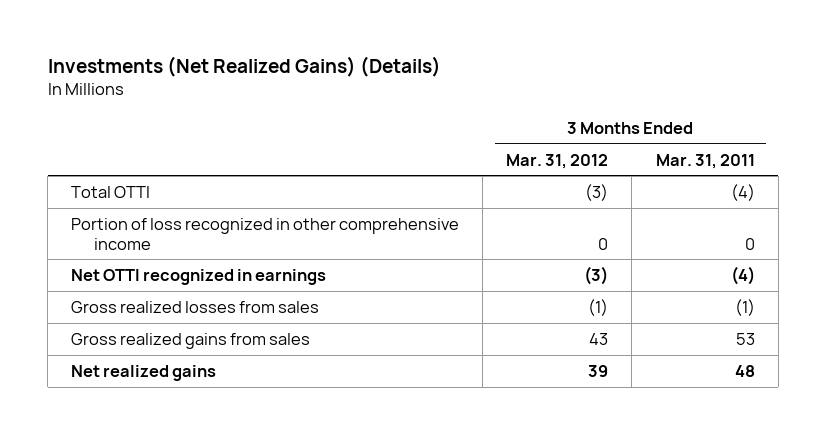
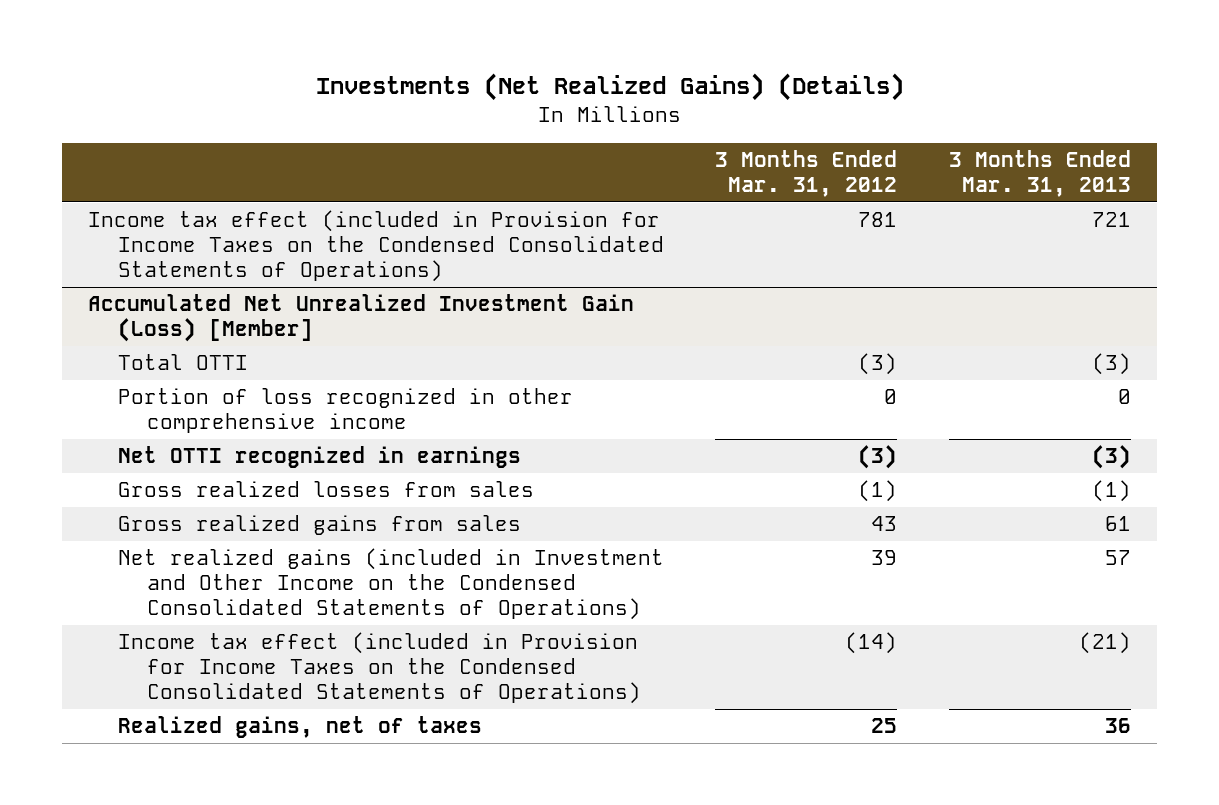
- | 3 Months Ended Mar. 31, 2012 | 3 Months Ended Mar. 31, 2011
+ | 3 Months Ended Mar. 31, 2012 | 3 Months Ended Mar. 31, 2013
+ Income tax effect (included in Provision for Income Taxes on the Condensed Consolidated Statements of Operations) | 781 | 721
+ Accumulated Net Unrealized Investment Gain (Loss) [Member]
- Net realized gains | 39 | 48
+ Net realized gains (included in Investment and Other Income on the Condensed Consolidated Statements of Operations) | 39 | 57
+ Income tax effect (included in Provision for Income Taxes on the Condensed Consolidated Statements of Operations) | (14) | (21)
+ Realized gains, net of taxes | 25 | 36

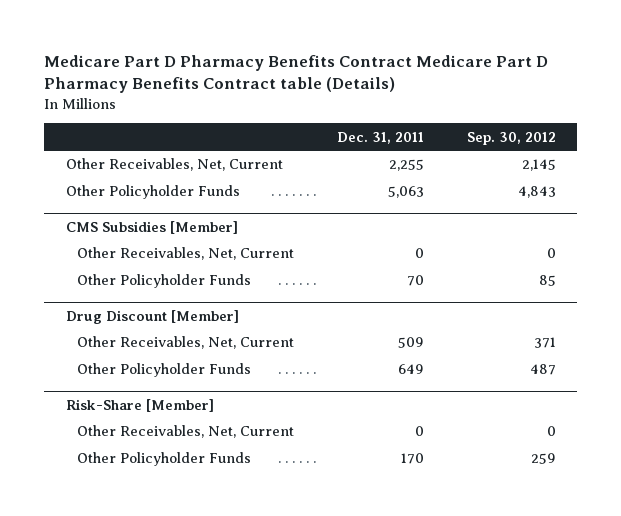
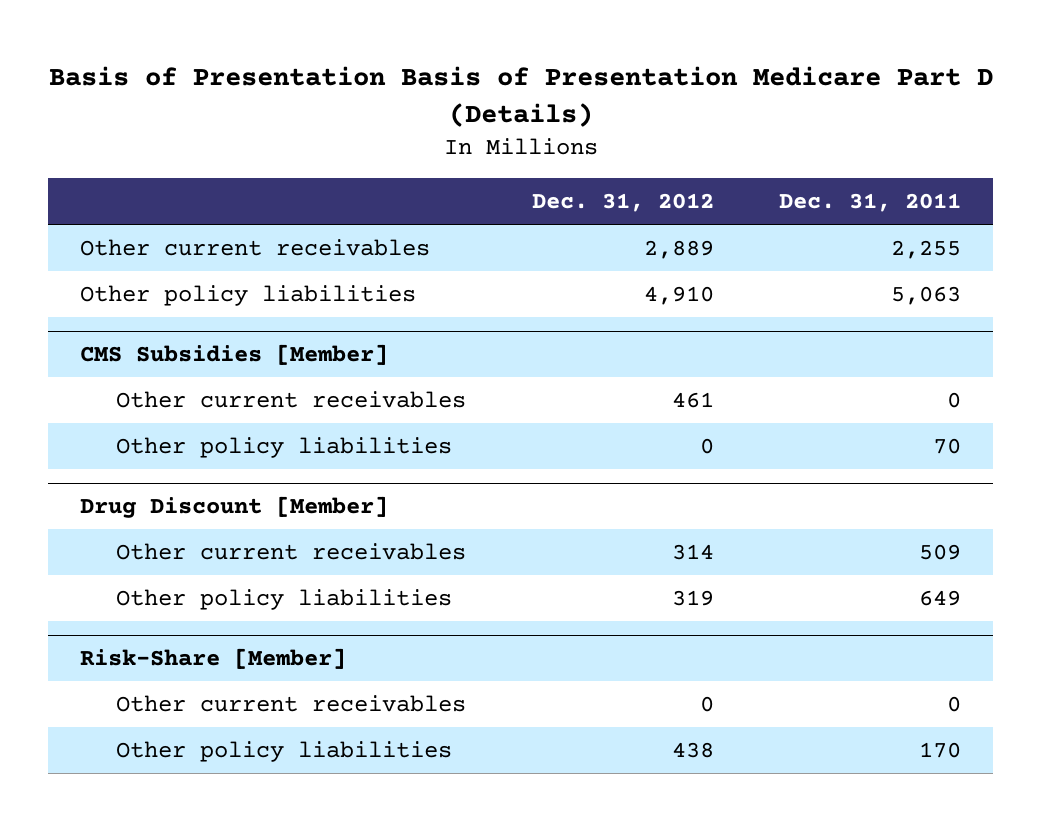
- Medicare Part D Pharmacy Benefits Contract Medicare Part D Pharmacy Benefits Contract table (Details)
+ Basis of Presentation Basis of Presentation Medicare Part D (Details)
- | Dec. 31, 2011 | Sep. 30, 2012
+ | Dec. 31, 2012 | Dec. 31, 2011
- Other Receivables, Net, Current | 2,255 | 2,145
- Other Policyholder Funds | 5,063 | 4,843
+ Other current receivables | 2,889 | 2,255
+ Other policy liabilities | 4,910 | 5,063
@ CMS Subsidies [Member]
- Other Receivables, Net, Current | 0 | 0
- Other Policyholder Funds | 70 | 85
+ Other current receivables | 461 | 0
+ Other policy liabilities | 0 | 70
@ Drug Discount [Member]
- Other Receivables, Net, Current | 509 | 371
- Other Policyholder Funds | 649 | 487
+ Other current receivables | 314 | 509
+ Other policy liabilities | 319 | 649
@ Risk-Share [Member]
- Other Receivables, Net, Current | 0 | 0
- Other Policyholder Funds | 170 | 259
+ Other current receivables | 0 | 0
+ Other policy liabilities | 438 | 170

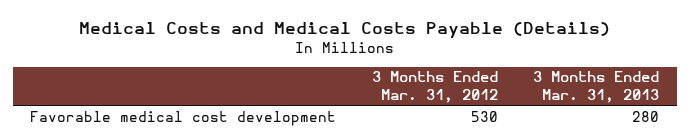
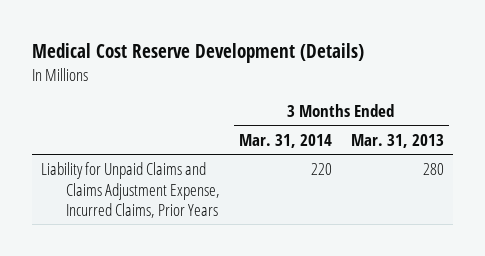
- Medical Costs and Medical Costs Payable (Details)
+ Medical Cost Reserve Development (Details)
- | 3 Months Ended Mar. 31, 2012 | 3 Months Ended Mar. 31, 2013
+ | 3 Months Ended Mar. 31, 2014 | 3 Months Ended Mar. 31, 2013
- Favorable medical cost development | 530 | 280
+ Liability for Unpaid Claims and Claims Adjustment Expense, Incurred Claims, Prior Years | 220 | 280

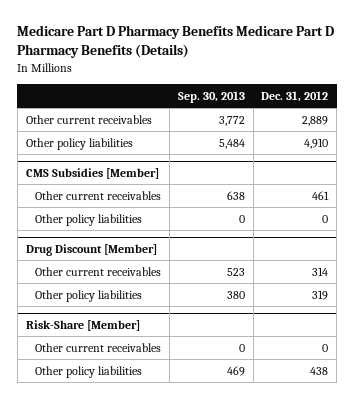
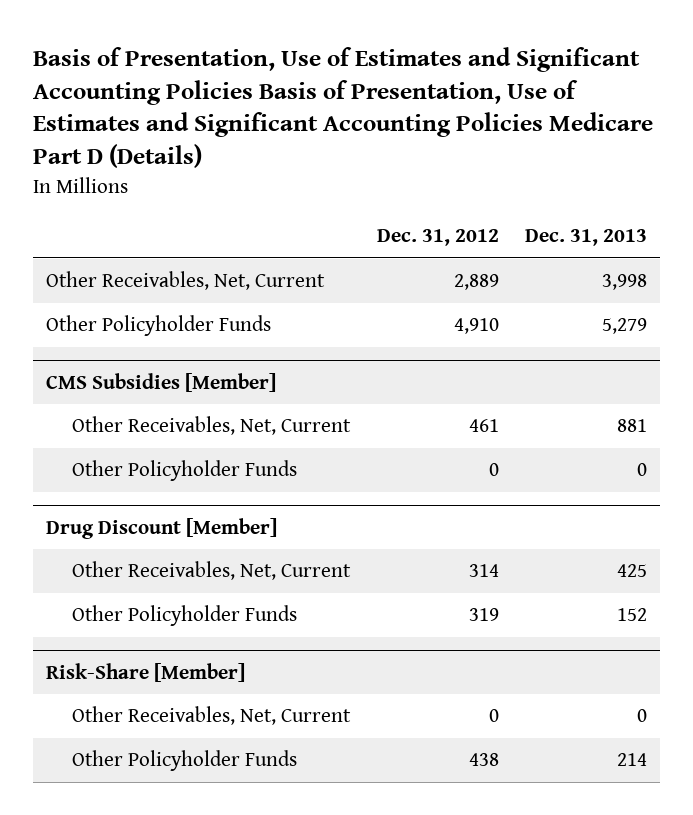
- Medicare Part D Pharmacy Benefits Medicare Part D Pharmacy Benefits (Details)
+ Basis of Presentation, Use of Estimates and Significant Accounting Policies Basis of Presentation, Use of Estimates and Significant Accounting Policies Medicare Part D (Details)
- | Sep. 30, 2013 | Dec. 31, 2012
+ | Dec. 31, 2012 | Dec. 31, 2013
- Other current receivables | 3,772 | 2,889
- Other policy liabilities | 5,484 | 4,910
+ Other Receivables, Net, Current | 2,889 | 3,998
+ Other Policyholder Funds | 4,910 | 5,279
@ CMS Subsidies [Member]
- Other current receivables | 638 | 461
- Other policy liabilities | 0 | 0
+ Other Receivables, Net, Current | 461 | 881
+ Other Policyholder Funds | 0 | 0
@ Drug Discount [Member]
- Other current receivables | 523 | 314
- Other policy liabilities | 380 | 319
+ Other Receivables, Net, Current | 314 | 425
+ Other Policyholder Funds | 319 | 152
@ Risk-Share [Member]
- Other current receivables | 0 | 0
- Other policy liabilities | 469 | 438
+ Other Receivables, Net, Current | 0 | 0
+ Other Policyholder Funds | 438 | 214

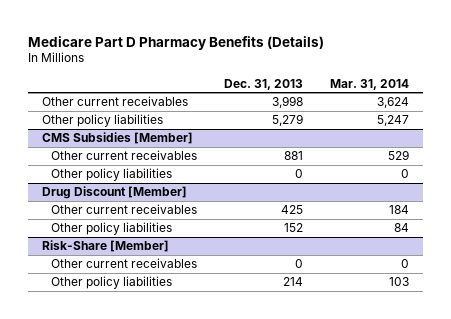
- Basis of Presentation, Use of Estimates and Significant Accounting Policies Basis of Presentation, Use of Estimates and Significant Accounting Policies Medicare Part D (Details)
+ Medicare Part D Pharmacy Benefits (Details)
- | Dec. 31, 2012 | Dec. 31, 2013
+ | Dec. 31, 2013 | Mar. 31, 2014
- Other Receivables, Net, Current | 2,889 | 3,998
- Other Policyholder Funds | 4,910 | 5,279
+ Other current receivables | 3,998 | 3,624
+ Other policy liabilities | 5,279 | 5,247
@ CMS Subsidies [Member]
- Other Receivables, Net, Current | 461 | 881
- Other Policyholder Funds | 0 | 0
+ Other current receivables | 881 | 529
+ Other policy liabilities | 0 | 0
@ Drug Discount [Member]
- Other Receivables, Net, Current | 314 | 425
- Other Policyholder Funds | 319 | 152
+ Other current receivables | 425 | 184
+ Other policy liabilities | 152 | 84
@ Risk-Share [Member]
- Other Receivables, Net, Current | 0 | 0
- Other Policyholder Funds | 438 | 214
+ Other current receivables | 0 | 0
+ Other policy liabilities | 214 | 103

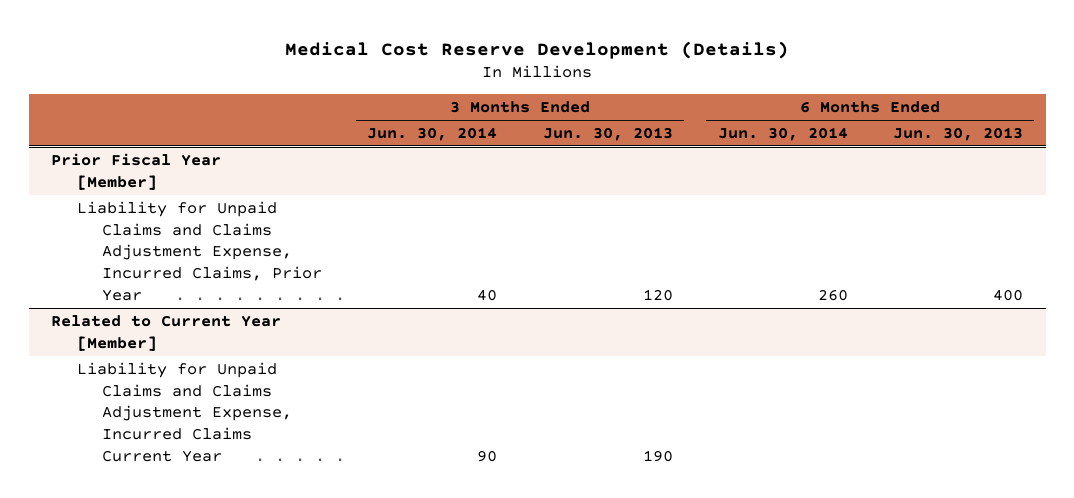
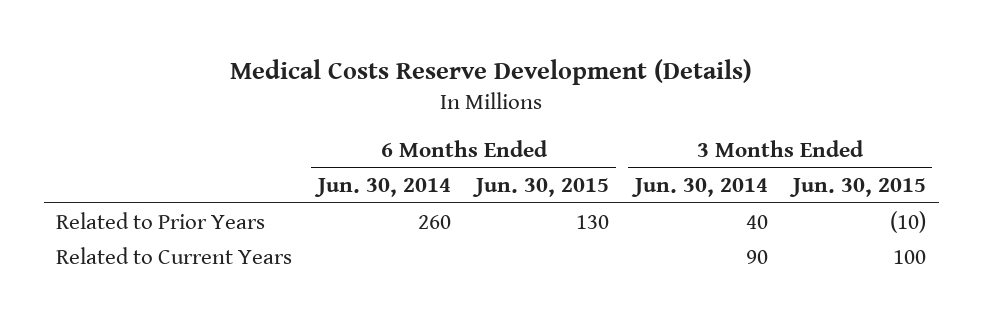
- Medical Cost Reserve Development (Details)
+ Medical Costs Reserve Development (Details)
- | 3 Months Ended Jun. 30, 2014 | 3 Months Ended Jun. 30, 2013 | 6 Months Ended Jun. 30, 2014 | 6 Months Ended Jun. 30, 2013
+ | 6 Months Ended Jun. 30, 2014 | 6 Months Ended Jun. 30, 2015 | 3 Months Ended Jun. 30, 2014 | 3 Months Ended Jun. 30, 2015
- Prior Fiscal Year [Member]
- Liability for Unpaid Claims and Claims Adjustment Expense, Incurred Claims, Prior Year | 40 | 120 | 260 | 400
- Related to Current Year [Member]
- Liability for Unpaid Claims and Claims Adjustment Expense, Incurred Claims Current Year | 90 | 190 | |
+ Related to Prior Years | 260 | 130 | 40 | (10)
+ Related to Current Years | | | 90 | 100

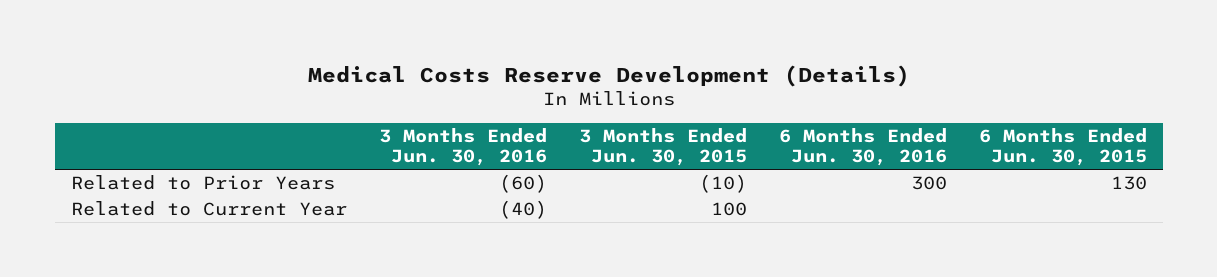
- | 6 Months Ended Jun. 30, 2014 | 6 Months Ended Jun. 30, 2015 | 3 Months Ended Jun. 30, 2014 | 3 Months Ended Jun. 30, 2015
+ | 3 Months Ended Jun. 30, 2016 | 3 Months Ended Jun. 30, 2015 | 6 Months Ended Jun. 30, 2016 | 6 Months Ended Jun. 30, 2015
- Related to Current Years | | | 90 | 100
+ Related to Current Year | (40) | 100 | |

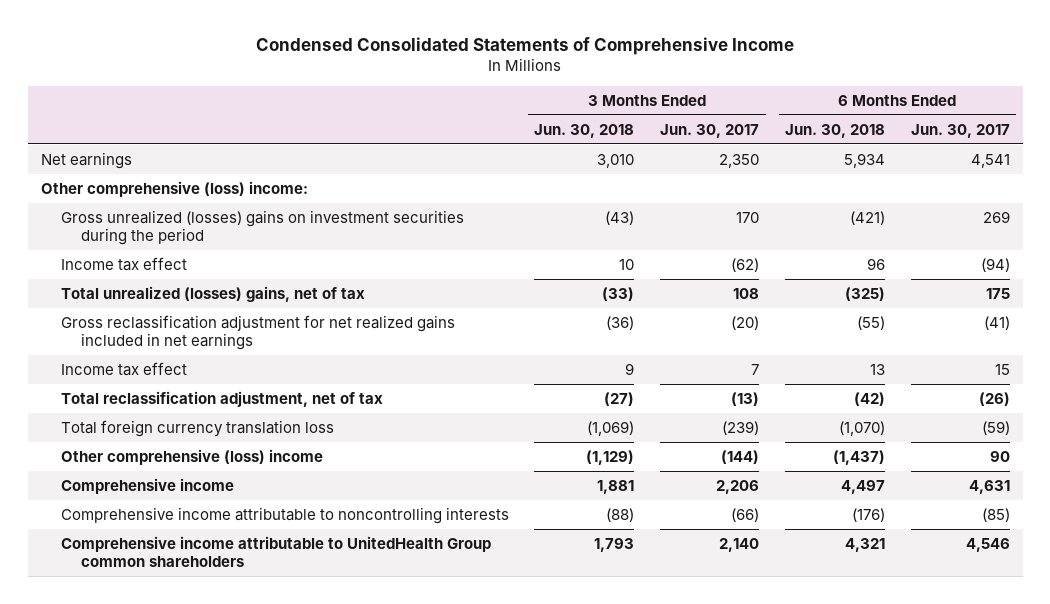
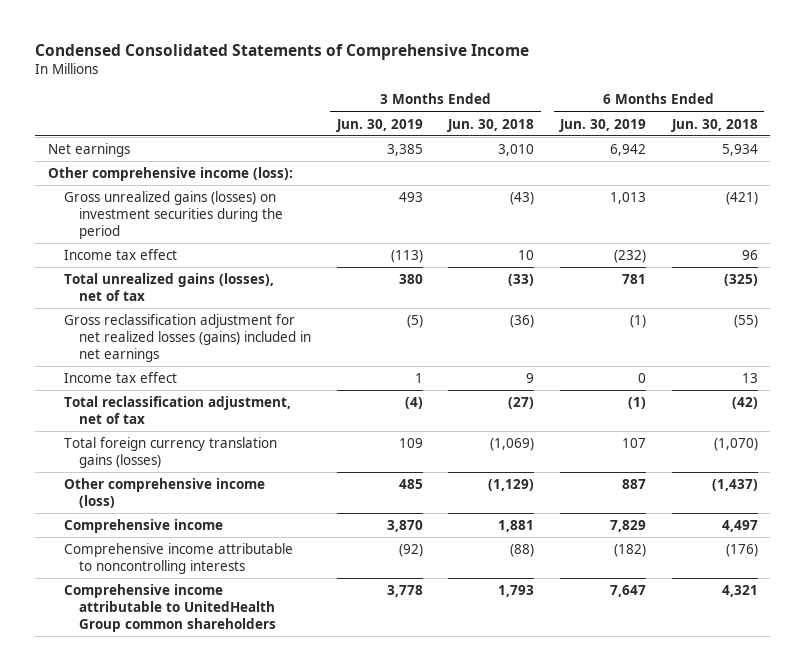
- | 3 Months Ended Jun. 30, 2018 | 3 Months Ended Jun. 30, 2017 | 6 Months Ended Jun. 30, 2018 | 6 Months Ended Jun. 30, 2017
+ | 3 Months Ended Jun. 30, 2019 | 3 Months Ended Jun. 30, 2018 | 6 Months Ended Jun. 30, 2019 | 6 Months Ended Jun. 30, 2018
- Other comprehensive (loss) income:
- Gross unrealized (losses) gains on investment securities during the period | (43) | 170 | (421) | 269
+ Other comprehensive income (loss):
+ Gross unrealized gains (losses) on investment securities during the period | 493 | (43) | 1,013 | (421)
- Total unrealized (losses) gains, net of tax | (33) | 108 | (325) | 175
- Gross reclassification adjustment for net realized gains included in net earnings | (36) | (20) | (55) | (41)
+ Total unrealized gains (losses), net of tax | 380 | (33) | 781 | (325)
+ Gross reclassification adjustment for net realized losses (gains) included in net earnings | (5) | (36) | (1) | (55)
- Total foreign currency translation loss | (1,069) | (239) | (1,070) | (59)
- Other comprehensive (loss) income | (1,129) | (144) | (1,437) | 90
+ Total foreign currency translation gains (losses) | 109 | (1,069) | 107 | (1,070)
+ Other comprehensive income (loss) | 485 | (1,129) | 887 | (1,437)

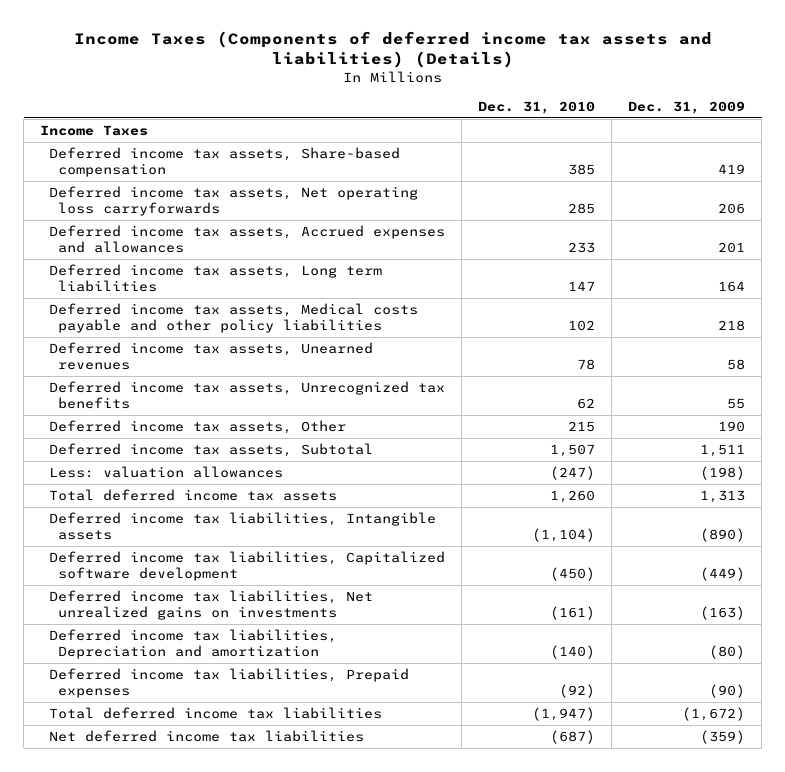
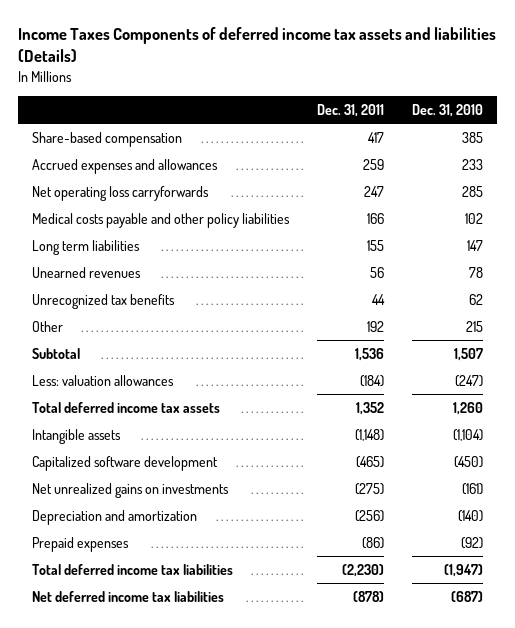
- Income Taxes (Components of deferred income tax assets and liabilities) (Details)
+ Income Taxes Components of deferred income tax assets and liabilities (Details)
- | Dec. 31, 2010 | Dec. 31, 2009
+ | Dec. 31, 2011 | Dec. 31, 2010
- Income Taxes
- Deferred income tax assets, Share-based compensation | 385 | 419
- Deferred income tax assets, Net operating loss carryforwards | 285 | 206
- Deferred income tax assets, Accrued expenses and allowances | 233 | 201
- Deferred income tax assets, Long term liabilities | 147 | 164
- Deferred income tax assets, Medical costs payable and other policy liabilities | 102 | 218
- Deferred income tax assets, Unearned revenues | 78 | 58
- Deferred income tax assets, Unrecognized tax benefits | 62 | 55
- Deferred income tax assets, Other | 215 | 190
- Deferred income tax assets, Subtotal | 1,507 | 1,511
+ Share-based compensation | 417 | 385
+ Accrued expenses and allowances | 259 | 233
+ Net operating loss carryforwards | 247 | 285
+ Medical costs payable and other policy liabilities | 166 | 102
+ Long term liabilities | 155 | 147
+ Unearned revenues | 56 | 78
+ Unrecognized tax benefits | 44 | 62
+ Other | 192 | 215
+ Subtotal | 1,536 | 1,507
- Deferred income tax liabilities, Intangible assets | (1,104) | (890)
- Deferred income tax liabilities, Capitalized software development | (450) | (449)
- Deferred income tax liabilities, Net unrealized gains on investments | (161) | (163)
- Deferred income tax liabilities, Depreciation and amortization | (140) | (80)
- Deferred income tax liabilities, Prepaid expenses | (92) | (90)
+ Intangible assets | (1,148) | (1,104)
+ Capitalized software development | (465) | (450)
+ Net unrealized gains on investments | (275) | (161)
+ Depreciation and amortization | (256) | (140)
+ Prepaid expenses | (86) | (92)

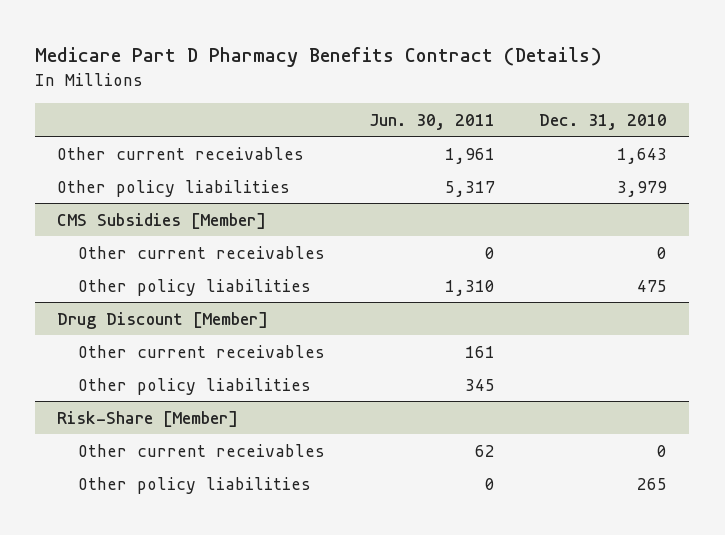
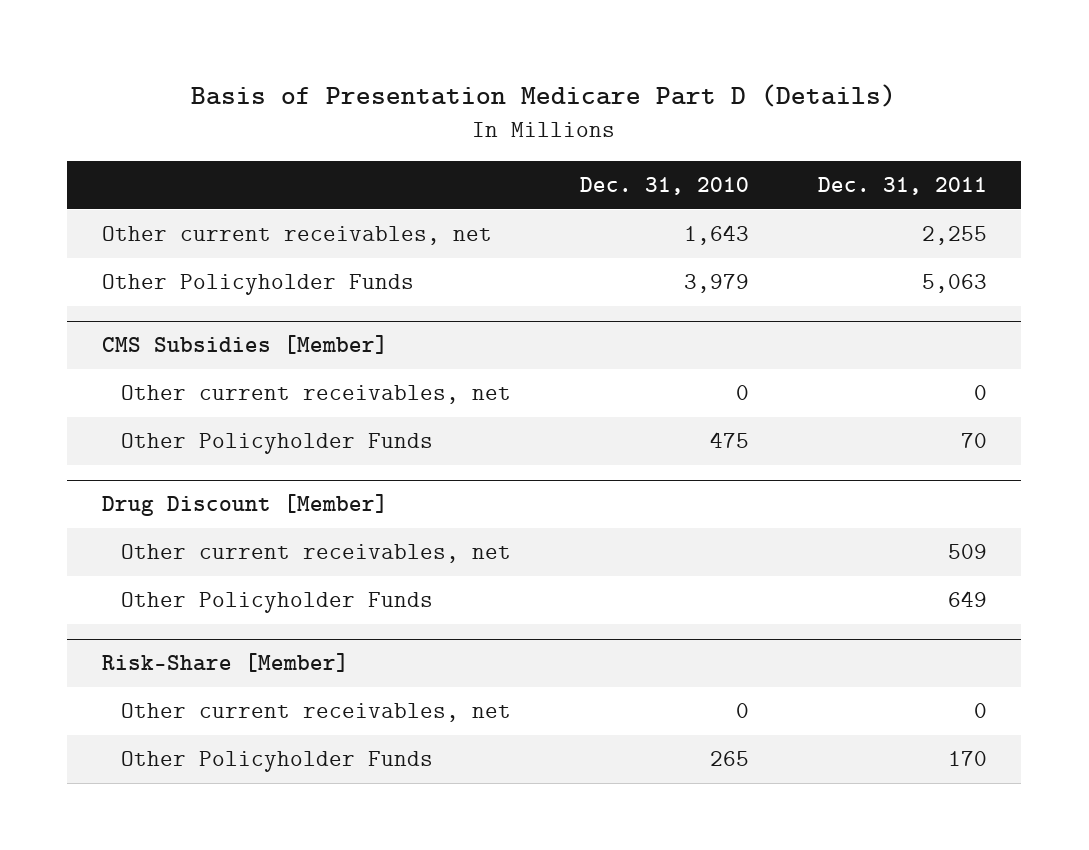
- Medicare Part D Pharmacy Benefits Contract (Details)
+ Basis of Presentation Medicare Part D (Details)
- | Jun. 30, 2011 | Dec. 31, 2010
+ | Dec. 31, 2010 | Dec. 31, 2011
- Other current receivables | 1,961 | 1,643
- Other policy liabilities | 5,317 | 3,979
+ Other current receivables, net | 1,643 | 2,255
+ Other Policyholder Funds | 3,979 | 5,063
@ CMS Subsidies [Member]
- Other current receivables | 0 | 0
- Other policy liabilities | 1,310 | 475
+ Other current receivables, net | 0 | 0
+ Other Policyholder Funds | 475 | 70
@ Drug Discount [Member]
- Other current receivables | 161 |
- Other policy liabilities | 345 |
+ Other current receivables, net | | 509
+ Other Policyholder Funds | | 649
@ Risk-Share [Member]
- Other current receivables | 62 | 0
- Other policy liabilities | 0 | 265
+ Other current receivables, net | 0 | 0
+ Other Policyholder Funds | 265 | 170

